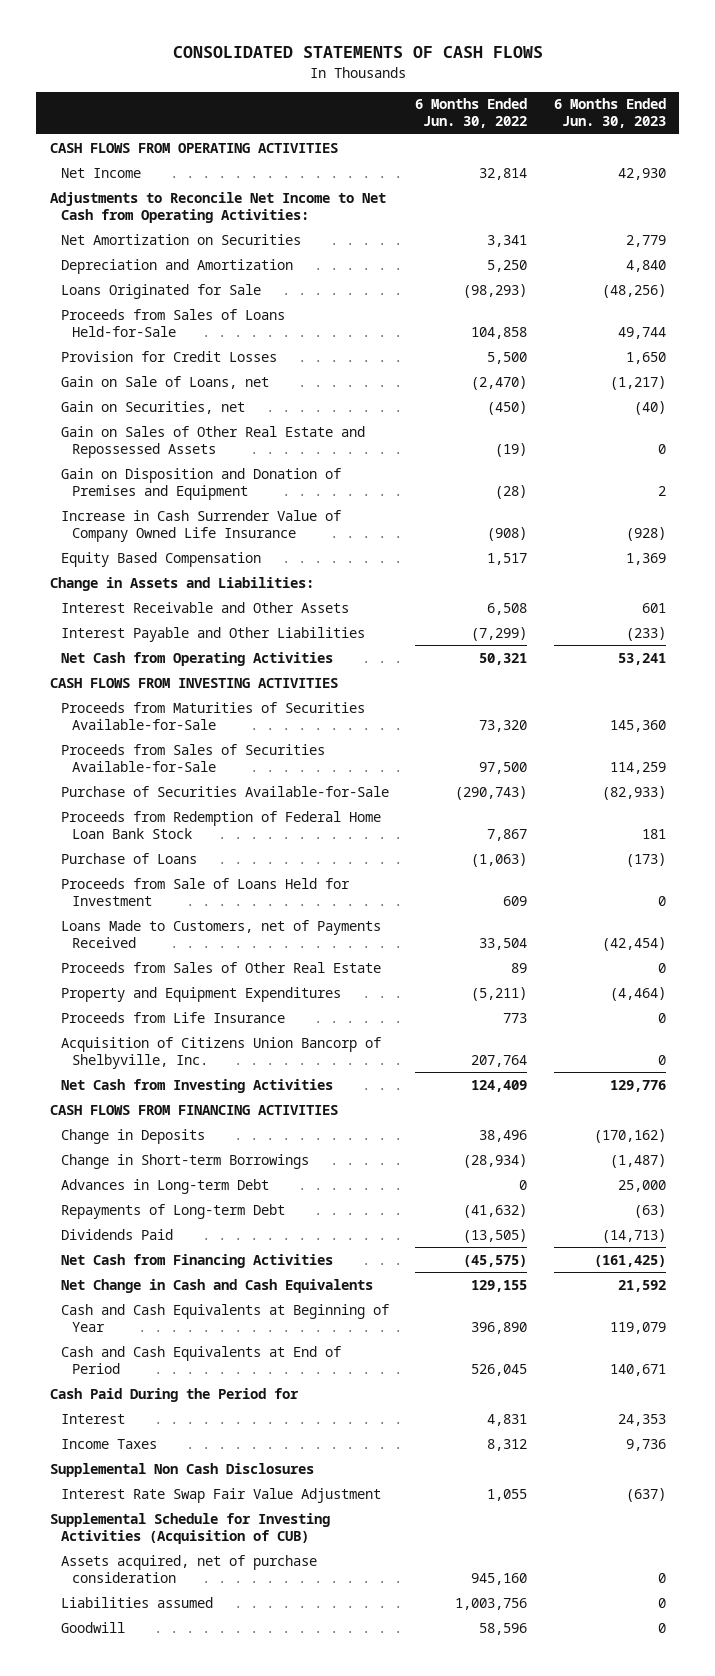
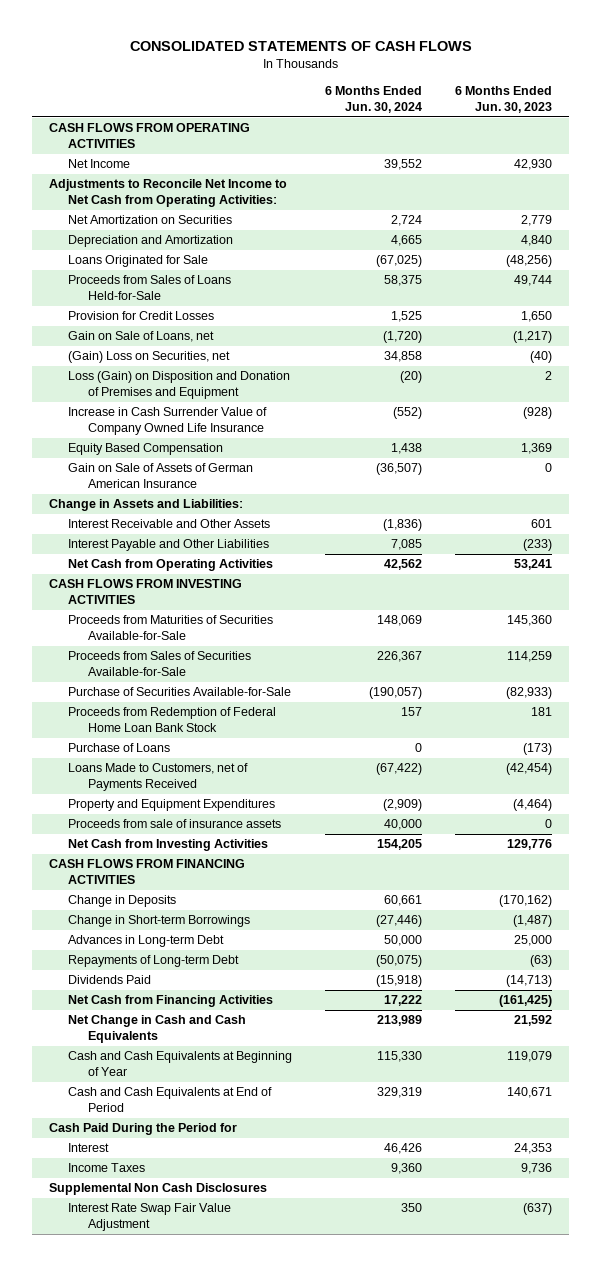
- | 6 Months Ended Jun. 30, 2022 | 6 Months Ended Jun. 30, 2023
+ | 6 Months Ended Jun. 30, 2024 | 6 Months Ended Jun. 30, 2023
- Gain on Securities, net | (450) | (40)
- Gain on Sales of Other Real Estate and Repossessed Assets | (19) | 0
- Gain on Disposition and Donation of Premises and Equipment | (28) | 2
+ (Gain) Loss on Securities, net | 34,858 | (40)
+ Loss (Gain) on Disposition and Donation of Premises and Equipment | (20) | 2
+ Gain on Sale of Assets of German American Insurance | (36,507) | 0
- Proceeds from Sale of Loans Held for Investment | 609 | 0
- Proceeds from Sales of Other Real Estate | 89 | 0
- Proceeds from Life Insurance | 773 | 0
- Acquisition of Citizens Union Bancorp of Shelbyville, Inc. | 207,764 | 0
+ Proceeds from sale of insurance assets | 40,000 | 0
- Supplemental Schedule for Investing Activities (Acquisition of CUB)
- Assets acquired, net of purchase consideration | 945,160 | 0
- Liabilities assumed | 1,003,756 | 0
- Goodwill | 58,596 | 0

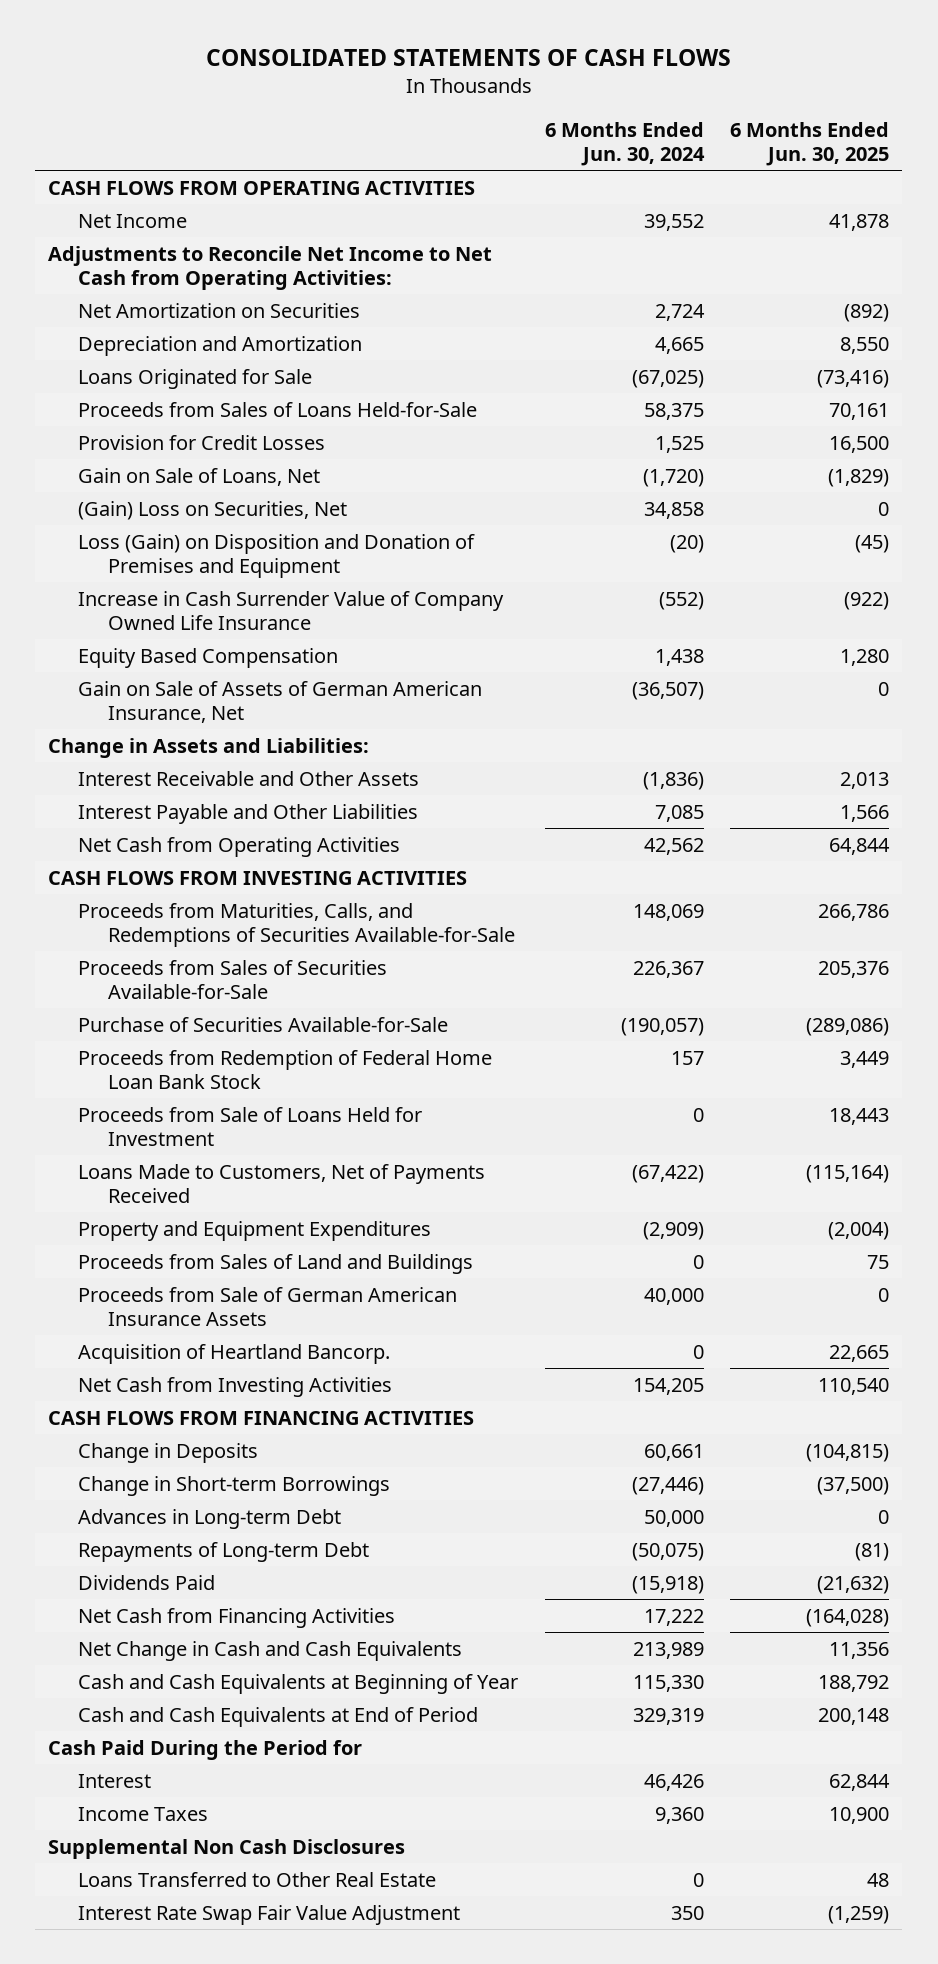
- | 6 Months Ended Jun. 30, 2024 | 6 Months Ended Jun. 30, 2023
+ | 6 Months Ended Jun. 30, 2024 | 6 Months Ended Jun. 30, 2025
- Gain on Sale of Loans, net | (1,720) | (1,217)
- (Gain) Loss on Securities, net | 34,858 | (40)
+ Gain on Sale of Loans, Net | (1,720) | (1,829)
+ (Gain) Loss on Securities, Net | 34,858 | 0
- Gain on Sale of Assets of German American Insurance | (36,507) | 0
+ Gain on Sale of Assets of German American Insurance, Net | (36,507) | 0
- Proceeds from Maturities of Securities Available-for-Sale | 148,069 | 145,360
+ Proceeds from Maturities, Calls, and Redemptions of Securities Available-for-Sale | 148,069 | 266,786
- Purchase of Loans | 0 | (173)
- Loans Made to Customers, net of Payments Received | (67,422) | (42,454)
+ Proceeds from Sale of Loans Held for Investment | 0 | 18,443
+ Loans Made to Customers, Net of Payments Received | (67,422) | (115,164)
- Proceeds from sale of insurance assets | 40,000 | 0
+ Proceeds from Sales of Land and Buildings | 0 | 75
+ Proceeds from Sale of German American Insurance Assets | 40,000 | 0
+ Acquisition of Heartland Bancorp. | 0 | 22,665
+ Loans Transferred to Other Real Estate | 0 | 48

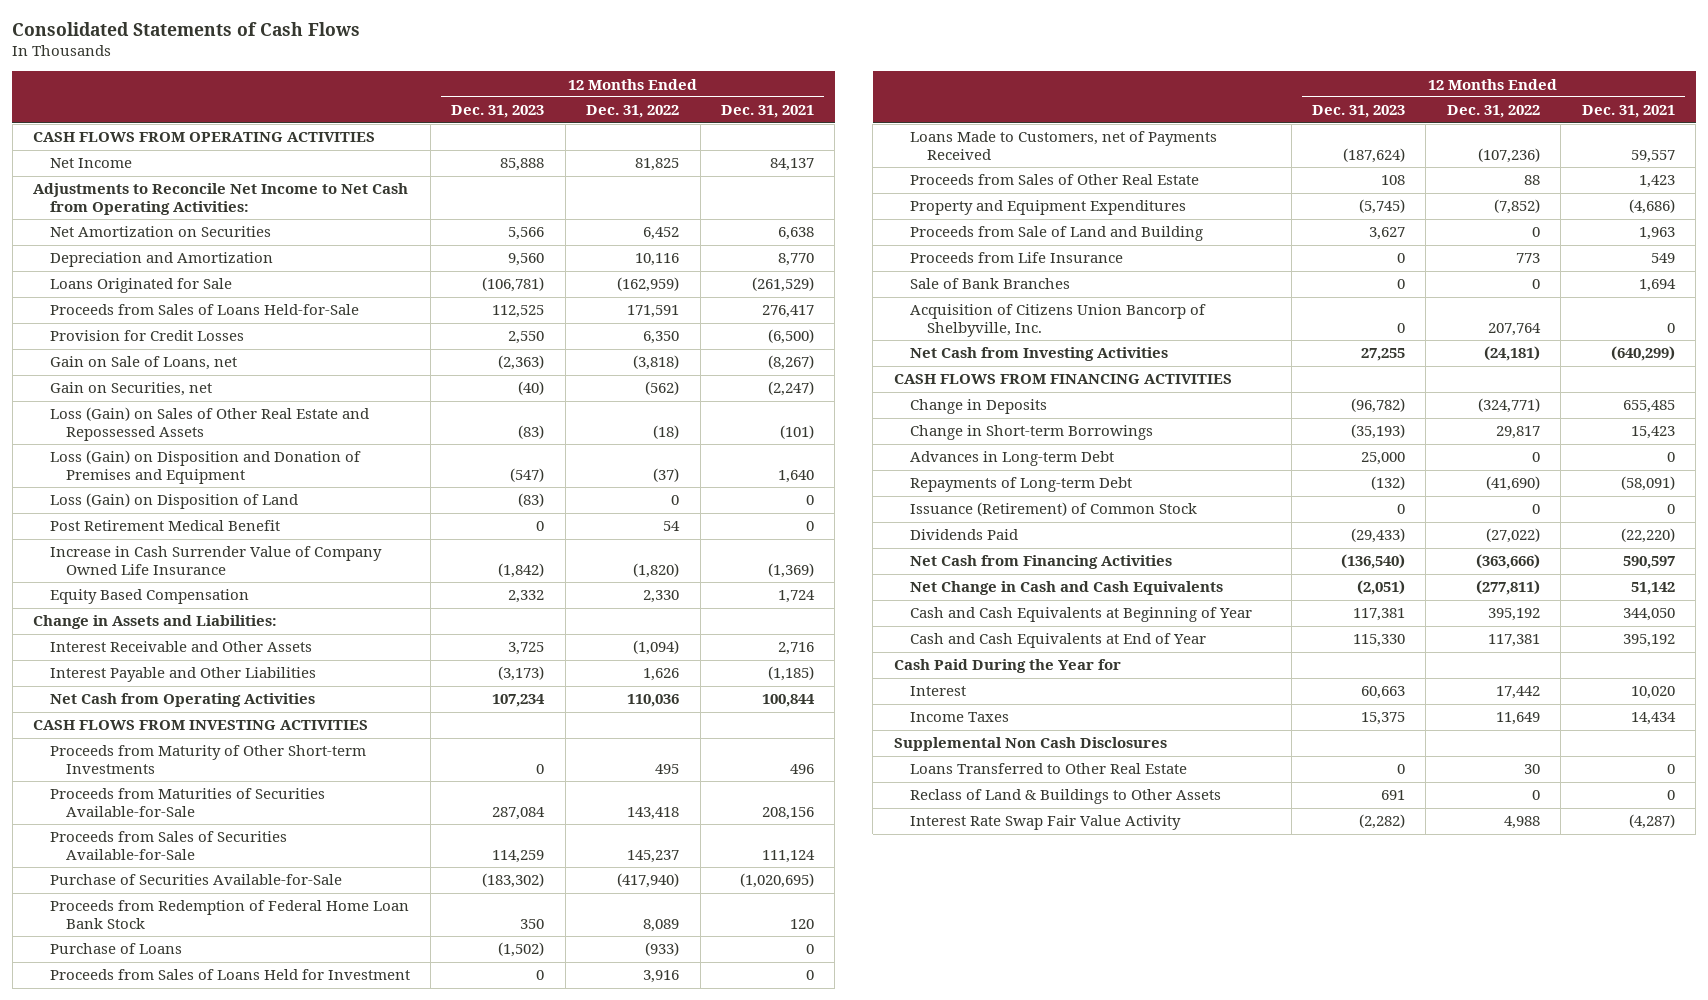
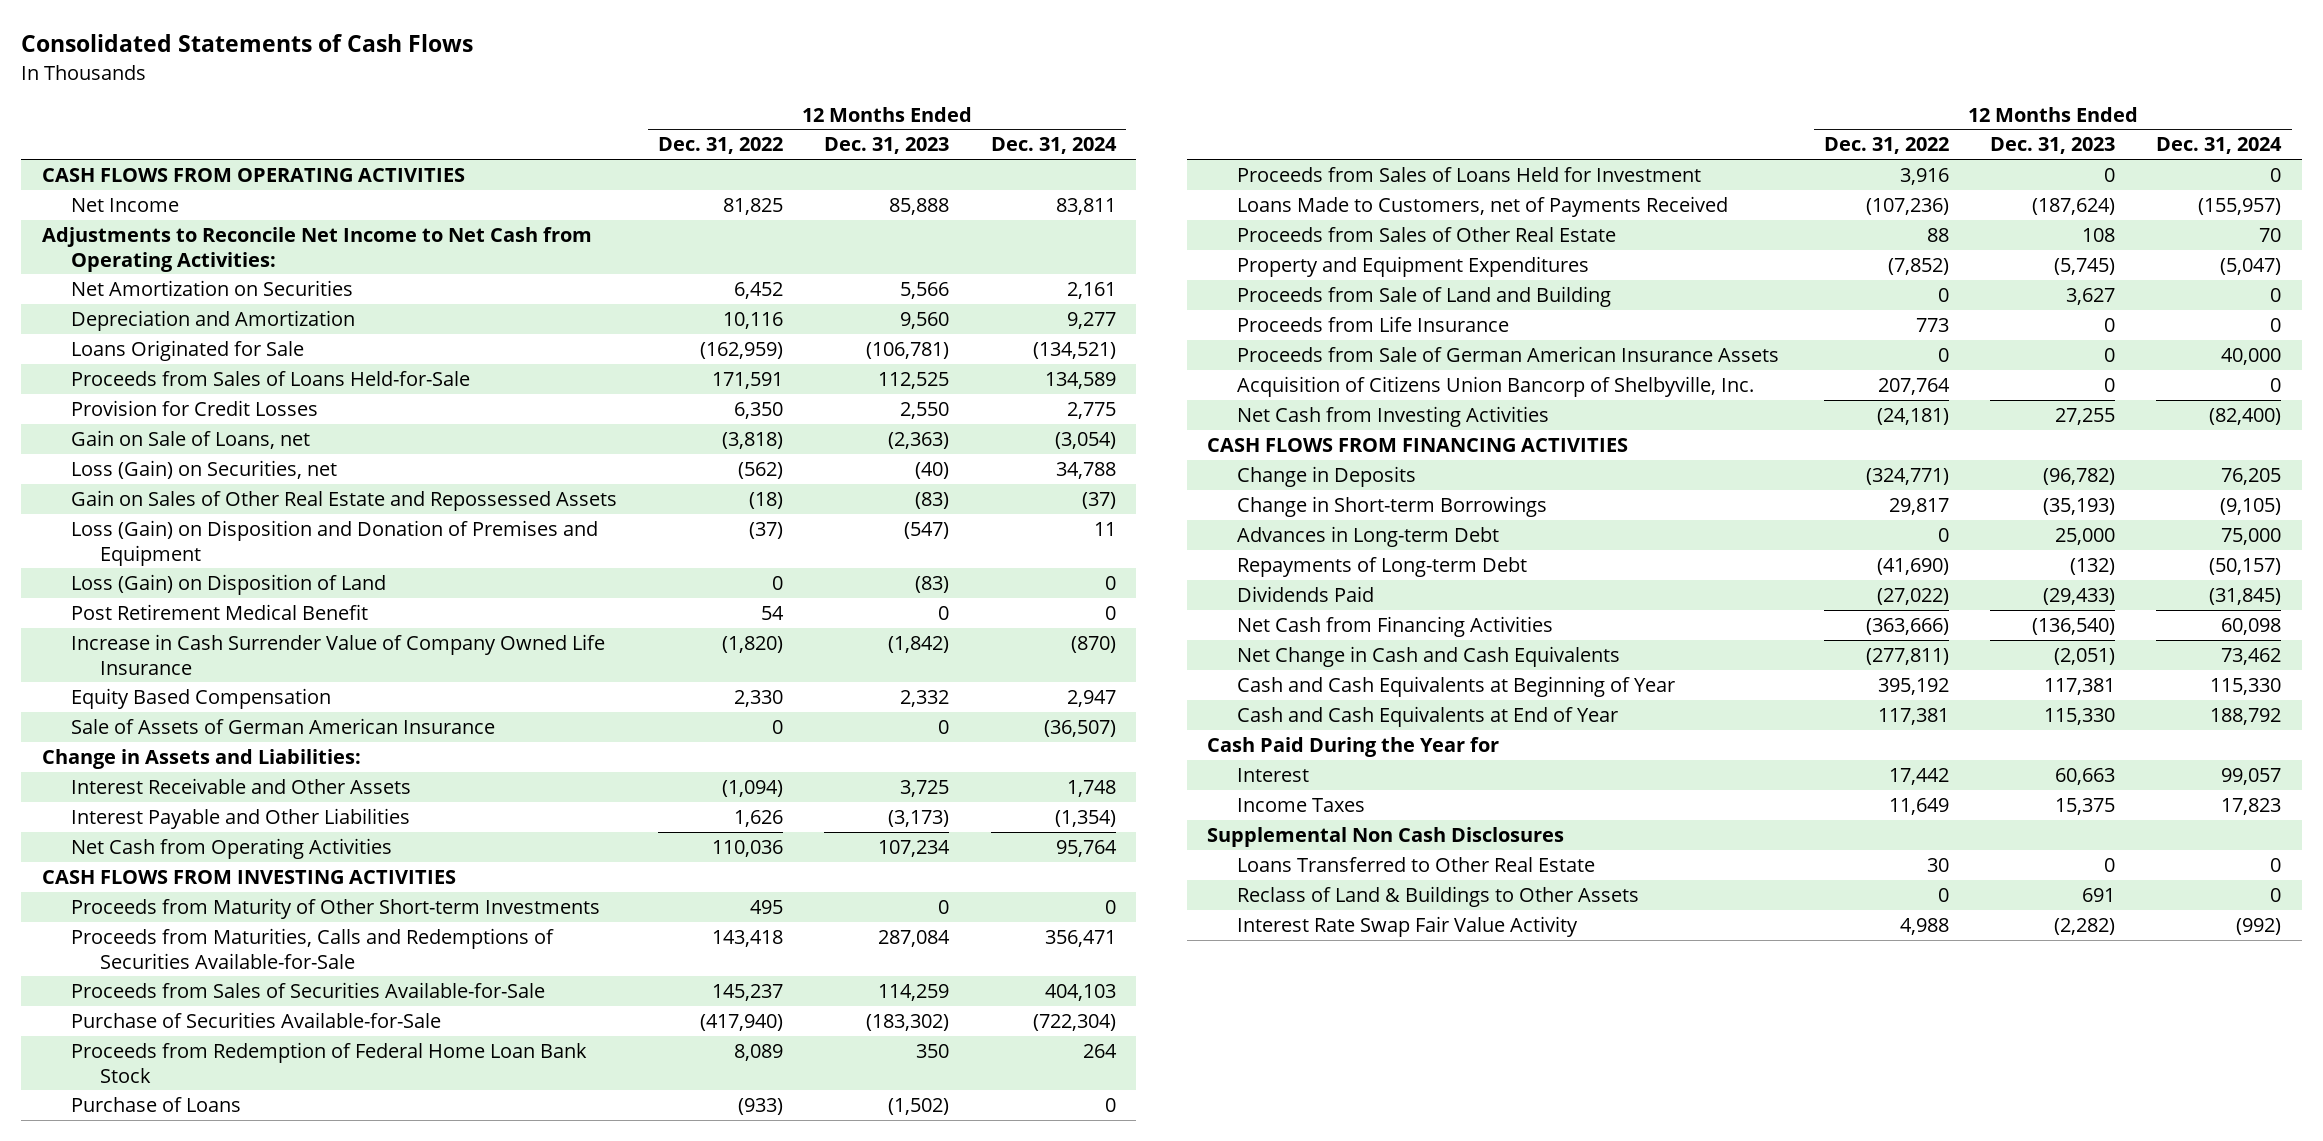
- | 12 Months Ended Dec. 31, 2023 | 12 Months Ended Dec. 31, 2022 | 12 Months Ended Dec. 31, 2021
+ | 12 Months Ended Dec. 31, 2022 | 12 Months Ended Dec. 31, 2023 | 12 Months Ended Dec. 31, 2024
- Gain on Securities, net | (40) | (562) | (2,247)
- Loss (Gain) on Sales of Other Real Estate and Repossessed Assets | (83) | (18) | (101)
+ Loss (Gain) on Securities, net | (562) | (40) | 34,788
+ Gain on Sales of Other Real Estate and Repossessed Assets | (18) | (83) | (37)
+ Sale of Assets of German American Insurance | 0 | 0 | (36,507)
- Proceeds from Maturities of Securities Available-for-Sale | 287,084 | 143,418 | 208,156
+ Proceeds from Maturities, Calls and Redemptions of Securities Available-for-Sale | 143,418 | 287,084 | 356,471
- Sale of Bank Branches | 0 | 0 | 1,694
+ Proceeds from Sale of German American Insurance Assets | 0 | 0 | 40,000
- Issuance (Retirement) of Common Stock | 0 | 0 | 0

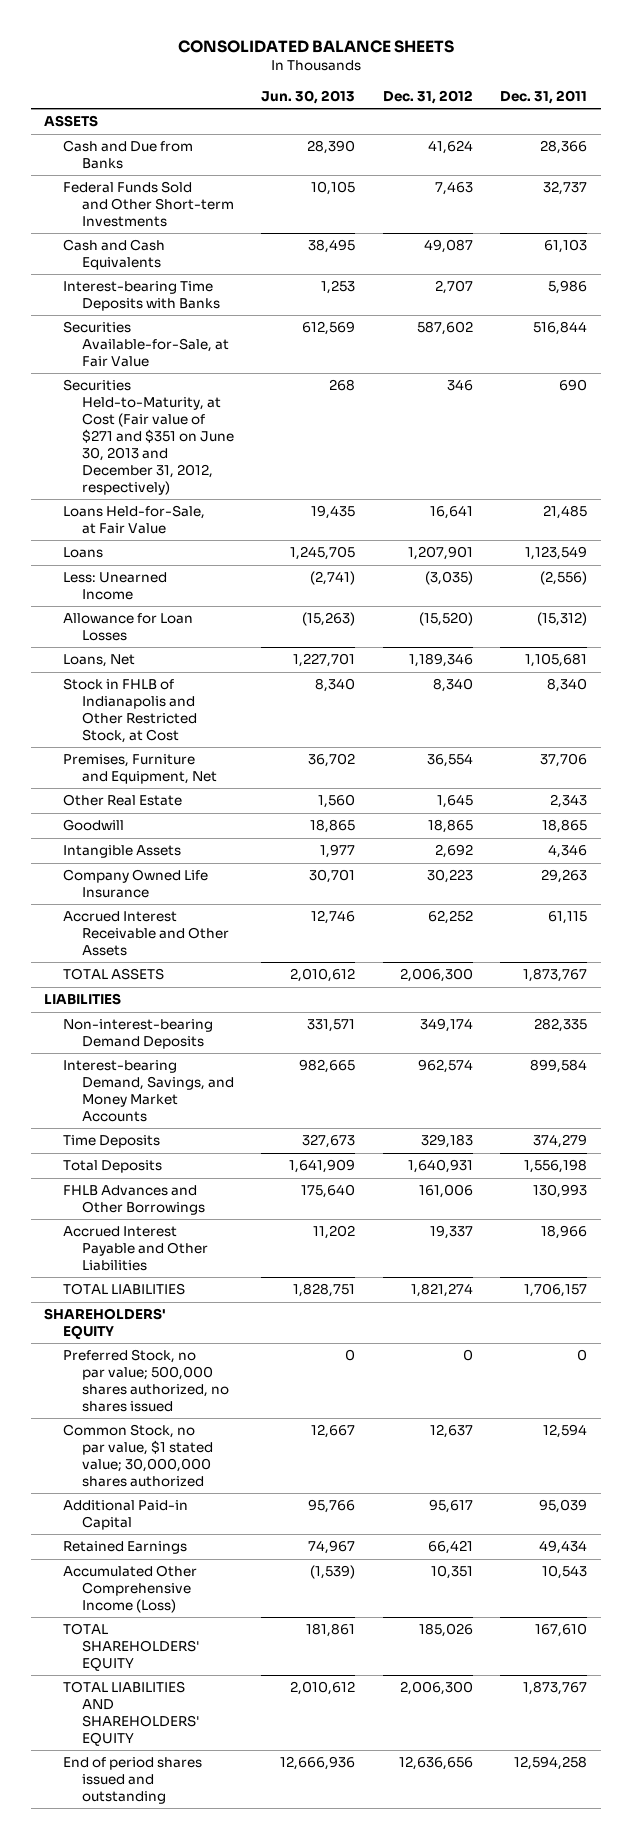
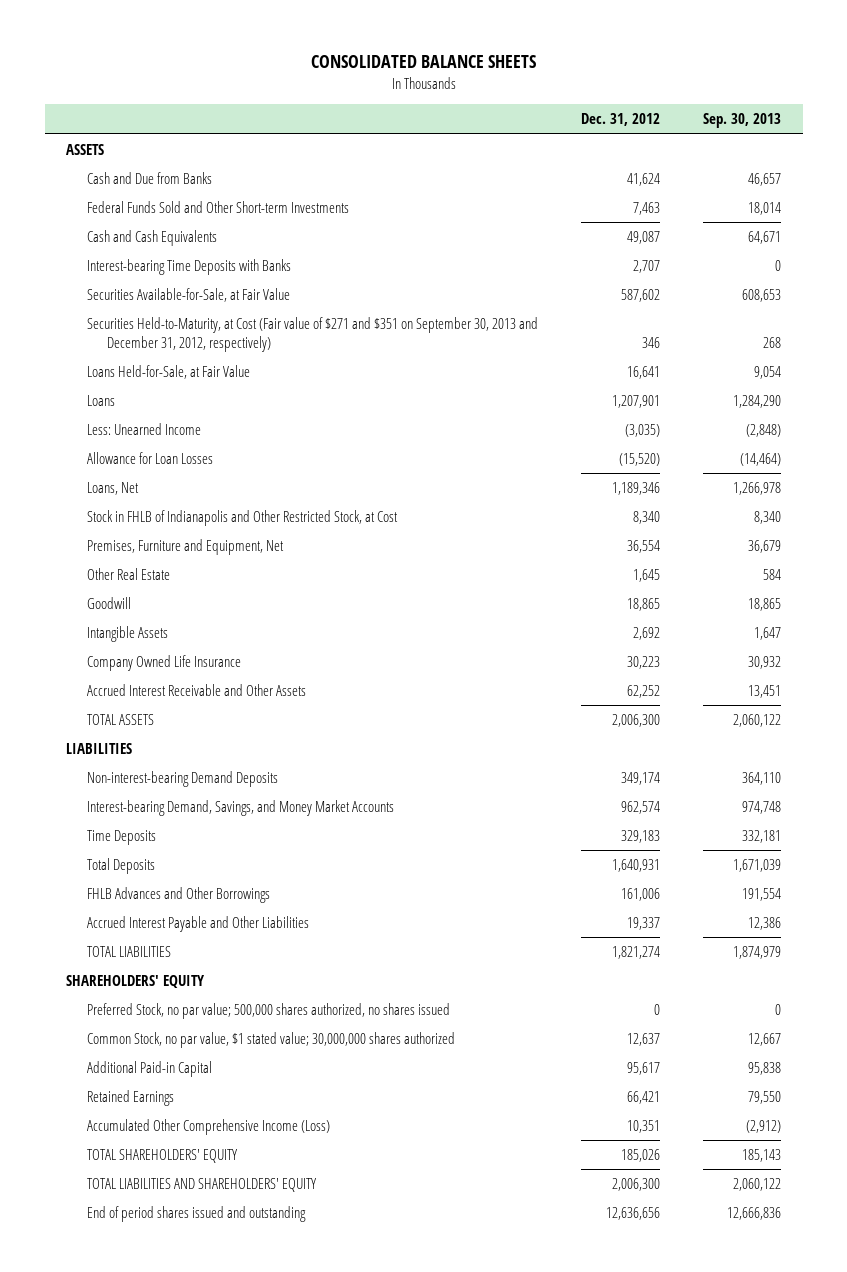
- | Jun. 30, 2013 | Dec. 31, 2012 | Dec. 31, 2011
+ | Dec. 31, 2012 | Sep. 30, 2013
- Securities Held-to-Maturity, at Cost (Fair value of $271 and $351 on June 30, 2013 and December 31, 2012, respectively) | 268 | 346 | 690
+ Securities Held-to-Maturity, at Cost (Fair value of $271 and $351 on September 30, 2013 and December 31, 2012, respectively) | 346 | 268

